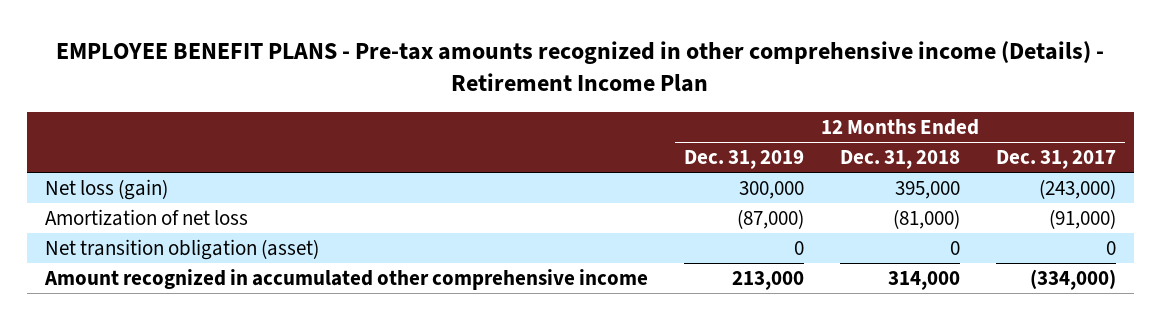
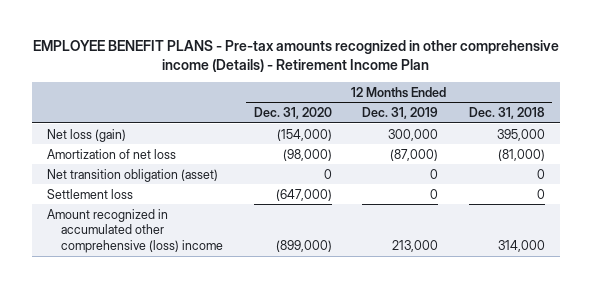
- | 12 Months Ended Dec. 31, 2019 | 12 Months Ended Dec. 31, 2018 | 12 Months Ended Dec. 31, 2017
+ | 12 Months Ended Dec. 31, 2020 | 12 Months Ended Dec. 31, 2019 | 12 Months Ended Dec. 31, 2018
- Amount recognized in accumulated other comprehensive income | 213,000 | 314,000 | (334,000)
+ Settlement loss | (647,000) | 0 | 0
+ Amount recognized in accumulated other comprehensive (loss) income | (899,000) | 213,000 | 314,000

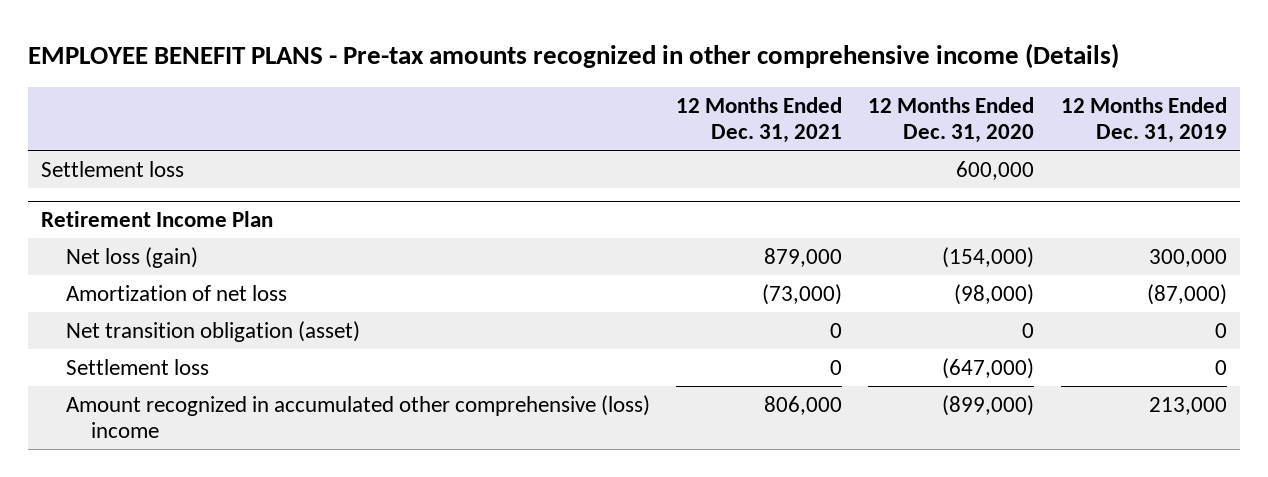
- EMPLOYEE BENEFIT PLANS - Pre-tax amounts recognized in other comprehensive income (Details) - Retirement Income Plan
+ EMPLOYEE BENEFIT PLANS - Pre-tax amounts recognized in other comprehensive income (Details)
- | 12 Months Ended Dec. 31, 2020 | 12 Months Ended Dec. 31, 2019 | 12 Months Ended Dec. 31, 2018
+ | 12 Months Ended Dec. 31, 2021 | 12 Months Ended Dec. 31, 2020 | 12 Months Ended Dec. 31, 2019
+ Settlement loss | | 600,000 |
+ Retirement Income Plan

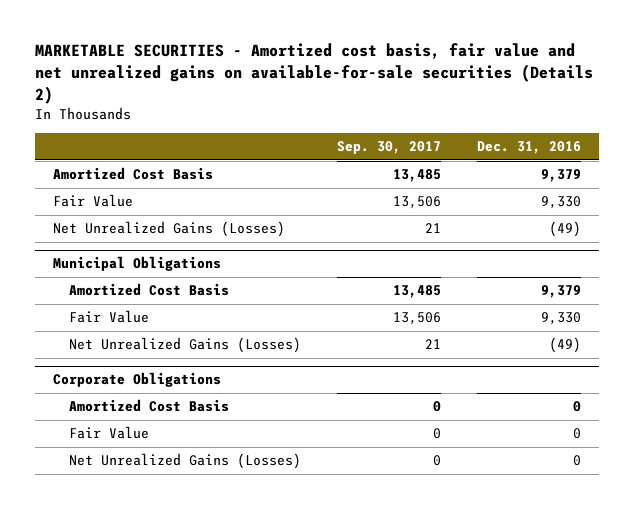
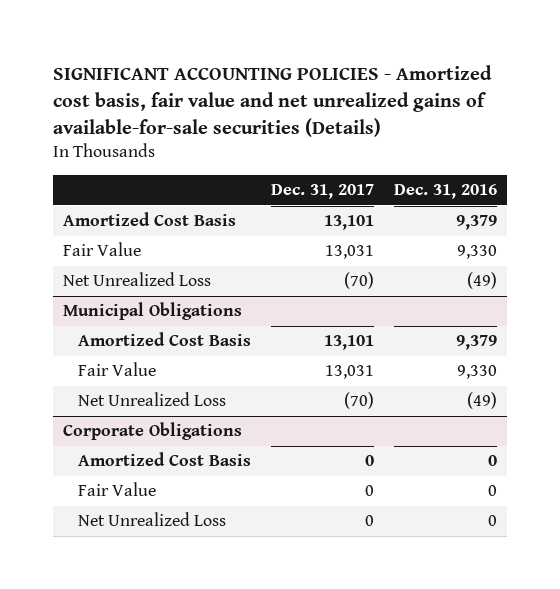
- MARKETABLE SECURITIES - Amortized cost basis, fair value and net unrealized gains on available-for-sale securities (Details 2)
+ SIGNIFICANT ACCOUNTING POLICIES - Amortized cost basis, fair value and net unrealized gains of available-for-sale securities (Details)
- | Sep. 30, 2017 | Dec. 31, 2016
+ | Dec. 31, 2017 | Dec. 31, 2016
- Net Unrealized Gains (Losses) | 21 | (49)
+ Net Unrealized Loss | (70) | (49)
@ Municipal Obligations
- Net Unrealized Gains (Losses) | 21 | (49)
+ Net Unrealized Loss | (70) | (49)
@ Corporate Obligations
- Net Unrealized Gains (Losses) | 0 | 0
+ Net Unrealized Loss | 0 | 0

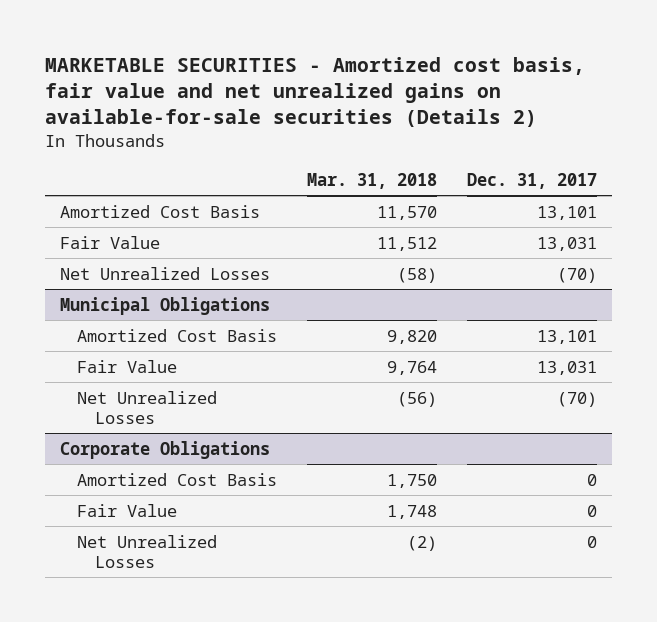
- SIGNIFICANT ACCOUNTING POLICIES - Amortized cost basis, fair value and net unrealized gains of available-for-sale securities (Details)
+ MARKETABLE SECURITIES - Amortized cost basis, fair value and net unrealized gains on available-for-sale securities (Details 2)
- | Dec. 31, 2017 | Dec. 31, 2016
+ | Mar. 31, 2018 | Dec. 31, 2017
- Net Unrealized Loss | (70) | (49)
+ Net Unrealized Losses | (58) | (70)
@ Municipal Obligations
- Net Unrealized Loss | (70) | (49)
+ Net Unrealized Losses | (56) | (70)
@ Corporate Obligations
- Net Unrealized Loss | 0 | 0
+ Net Unrealized Losses | (2) | 0

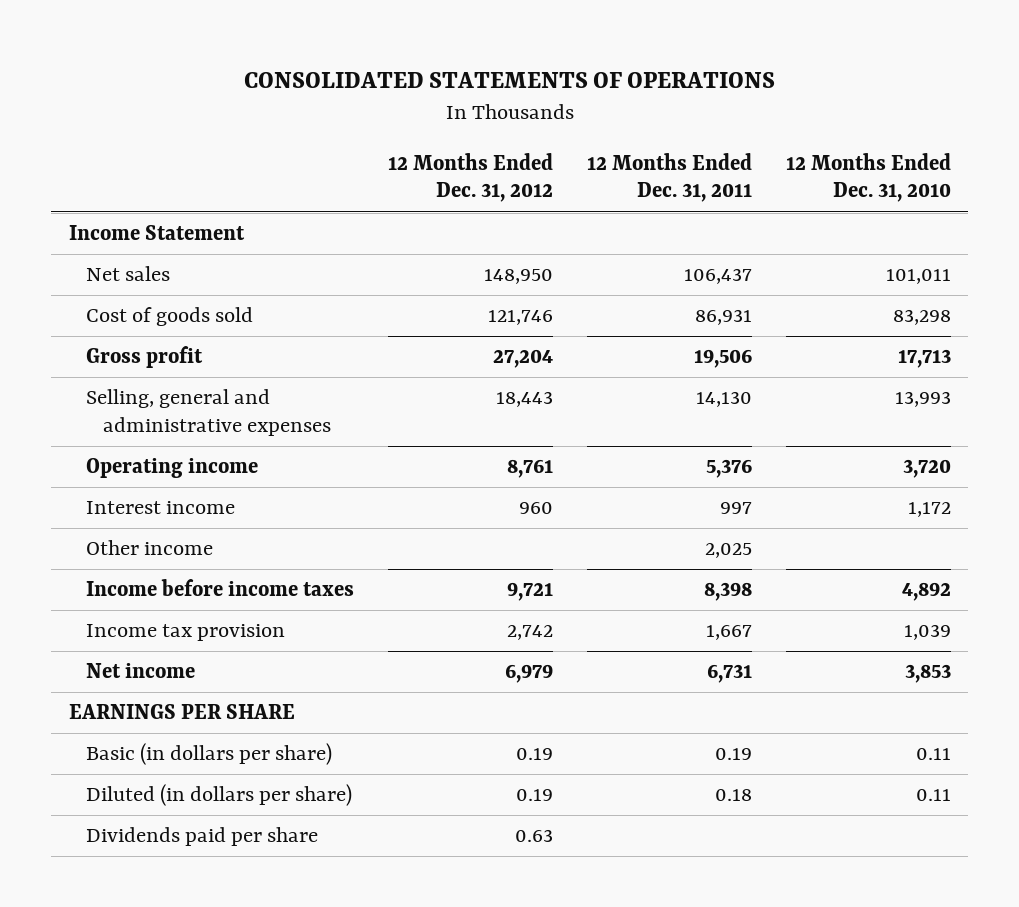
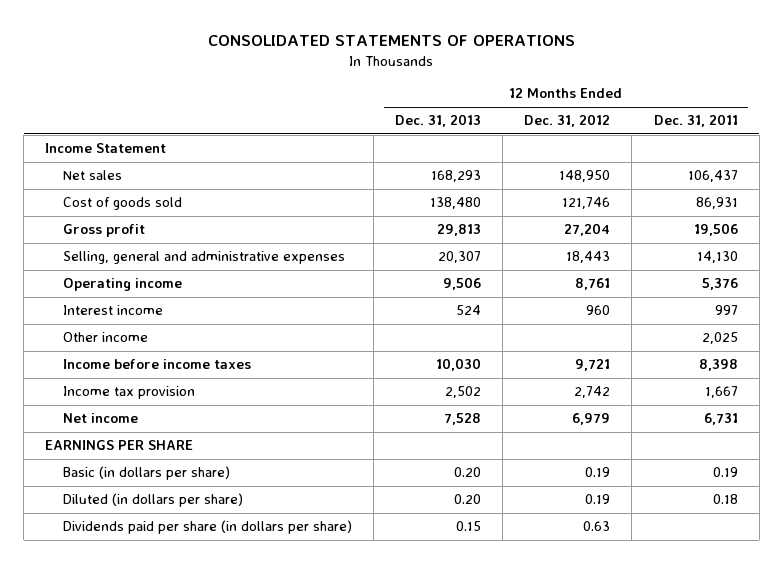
- | 12 Months Ended Dec. 31, 2012 | 12 Months Ended Dec. 31, 2011 | 12 Months Ended Dec. 31, 2010
+ | 12 Months Ended Dec. 31, 2013 | 12 Months Ended Dec. 31, 2012 | 12 Months Ended Dec. 31, 2011
- Dividends paid per share | 0.63 | |
+ Dividends paid per share (in dollars per share) | 0.15 | 0.63 |

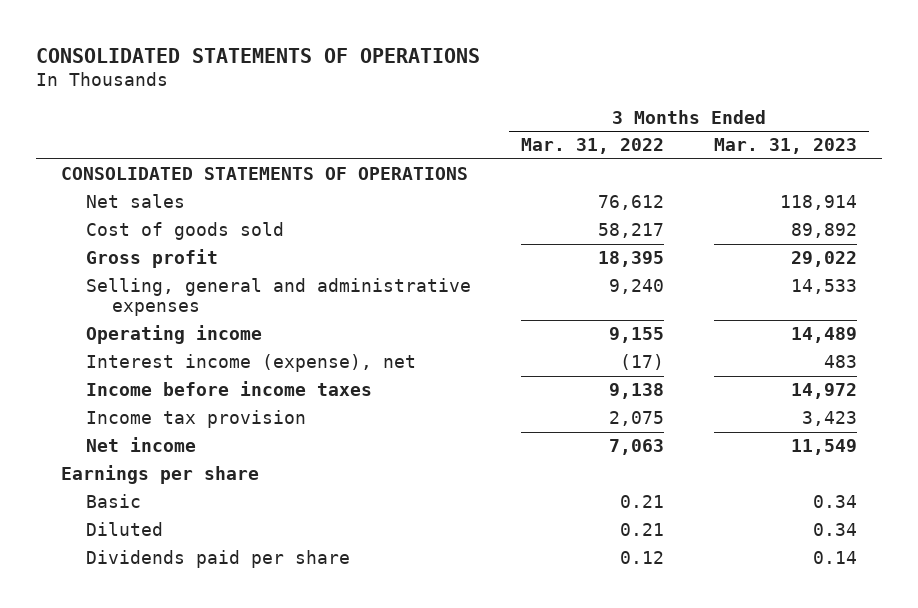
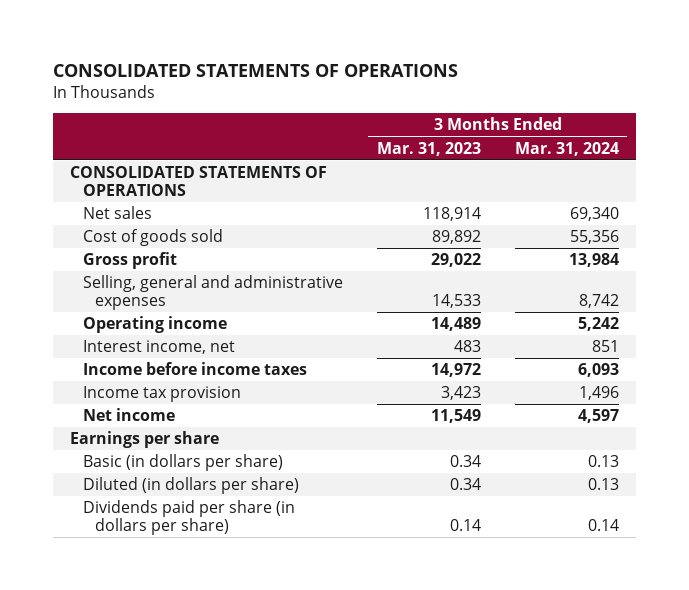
- | 3 Months Ended Mar. 31, 2022 | 3 Months Ended Mar. 31, 2023
+ | 3 Months Ended Mar. 31, 2023 | 3 Months Ended Mar. 31, 2024
- Interest income (expense), net | (17) | 483
+ Interest income, net | 483 | 851
- Basic | 0.21 | 0.34
- Diluted | 0.21 | 0.34
- Dividends paid per share | 0.12 | 0.14
+ Basic (in dollars per share) | 0.34 | 0.13
+ Diluted (in dollars per share) | 0.34 | 0.13
+ Dividends paid per share (in dollars per share) | 0.14 | 0.14

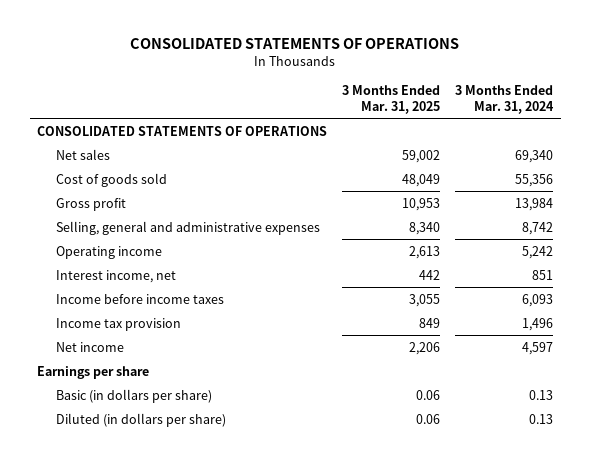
- | 3 Months Ended Mar. 31, 2023 | 3 Months Ended Mar. 31, 2024
+ | 3 Months Ended Mar. 31, 2025 | 3 Months Ended Mar. 31, 2024
- Dividends paid per share (in dollars per share) | 0.14 | 0.14

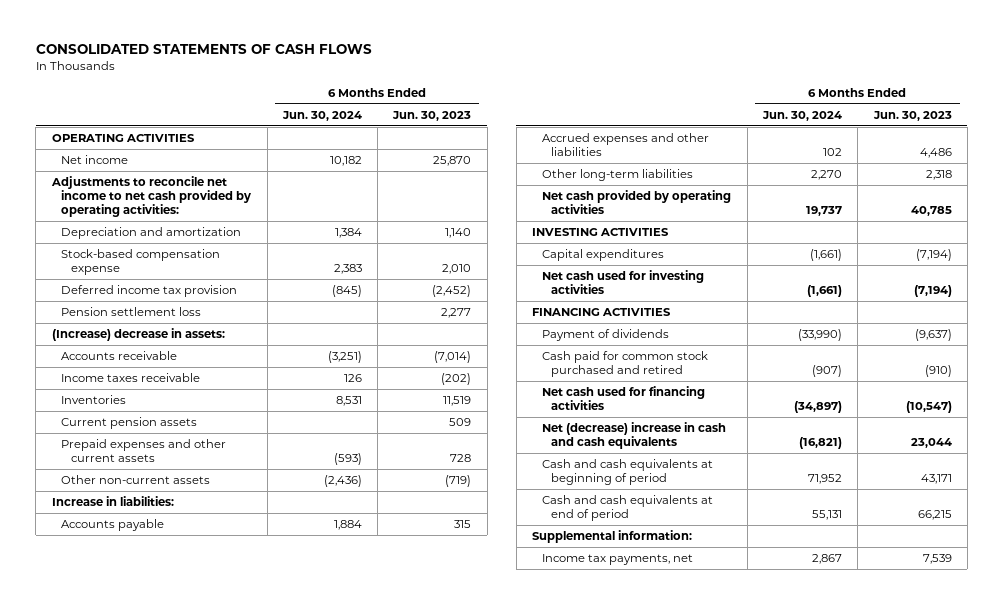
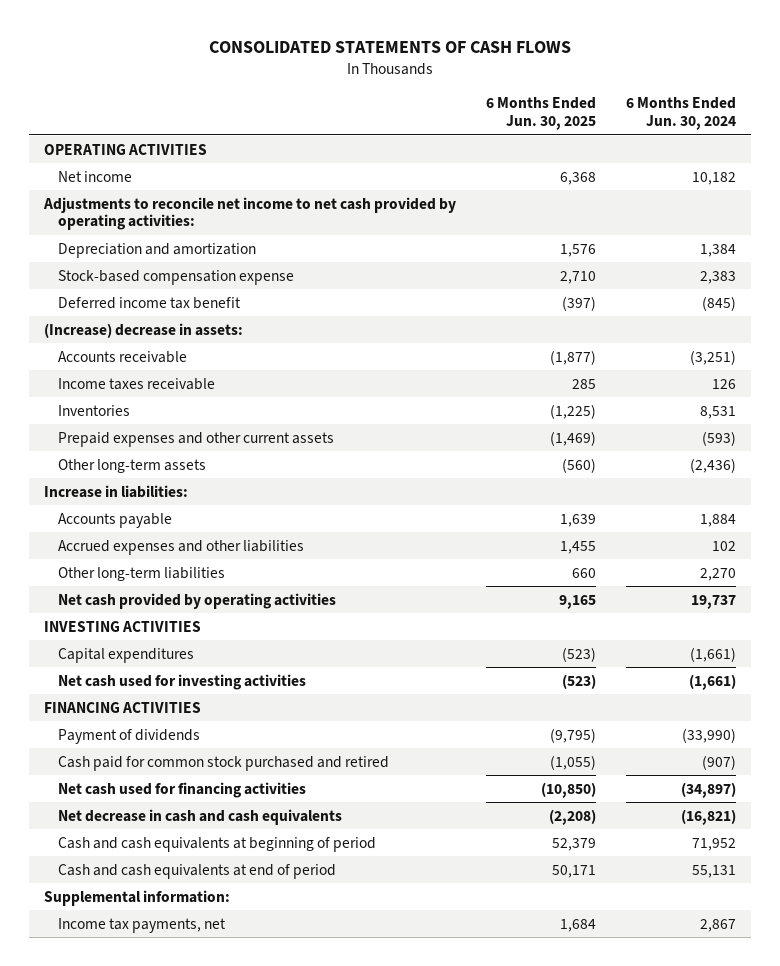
- | 6 Months Ended Jun. 30, 2024 | 6 Months Ended Jun. 30, 2023
+ | 6 Months Ended Jun. 30, 2025 | 6 Months Ended Jun. 30, 2024
- Deferred income tax provision | (845) | (2,452)
- Pension settlement loss | | 2,277
+ Deferred income tax benefit | (397) | (845)
- Current pension assets | | 509
- Other non-current assets | (2,436) | (719)
+ Other long-term assets | (560) | (2,436)
- Net (decrease) increase in cash and cash equivalents | (16,821) | 23,044
+ Net decrease in cash and cash equivalents | (2,208) | (16,821)

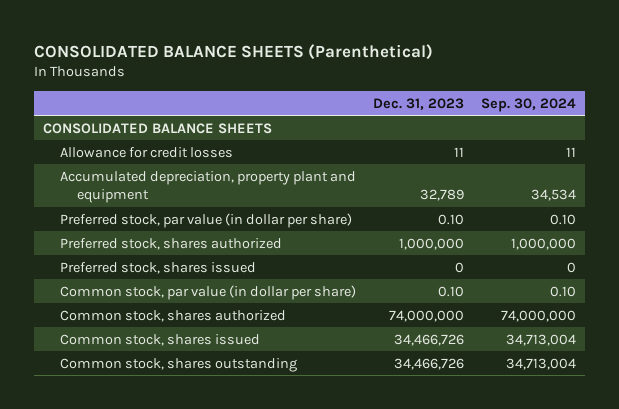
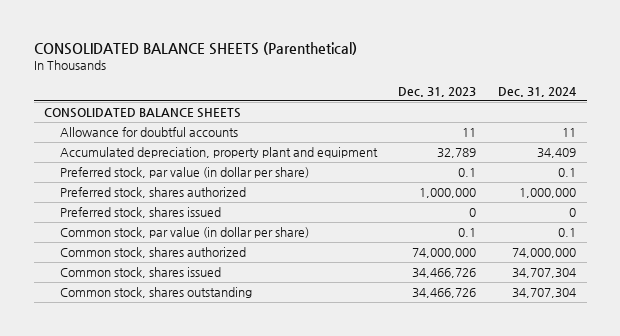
- | Dec. 31, 2023 | Sep. 30, 2024
+ | Dec. 31, 2023 | Dec. 31, 2024
- Allowance for credit losses | 11 | 11
+ Allowance for doubtful accounts | 11 | 11
- Preferred stock, par value (in dollar per share) | 0.10 | 0.10
+ Preferred stock, par value (in dollar per share) | 0.1 | 0.1
- Common stock, par value (in dollar per share) | 0.10 | 0.10
+ Common stock, par value (in dollar per share) | 0.1 | 0.1

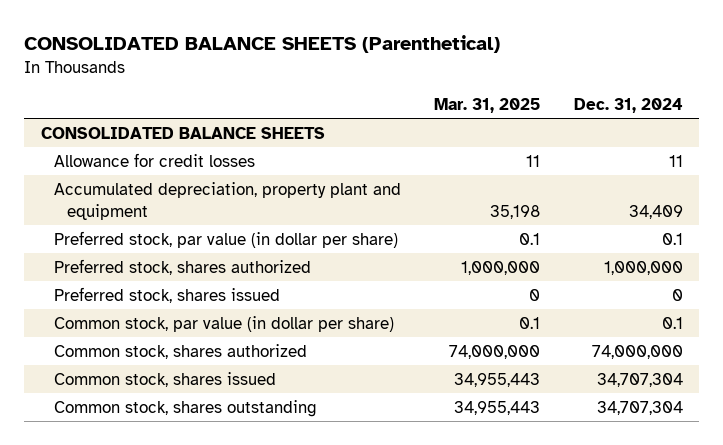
- | Dec. 31, 2023 | Dec. 31, 2024
+ | Mar. 31, 2025 | Dec. 31, 2024
- Allowance for doubtful accounts | 11 | 11
+ Allowance for credit losses | 11 | 11

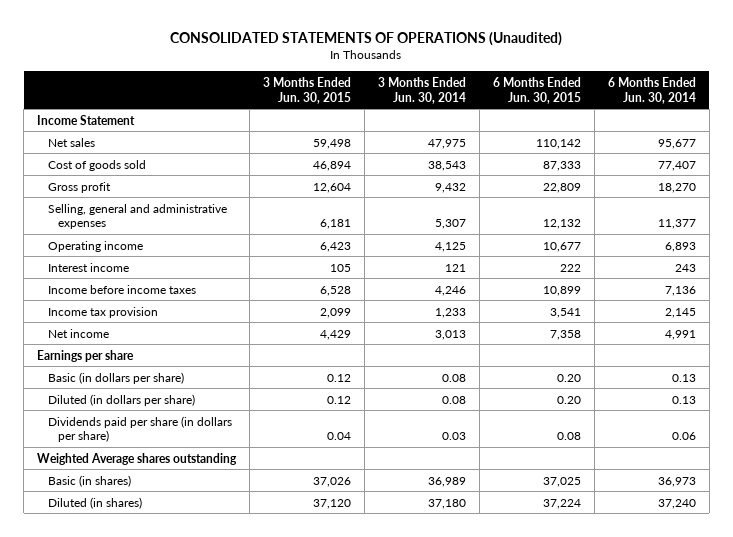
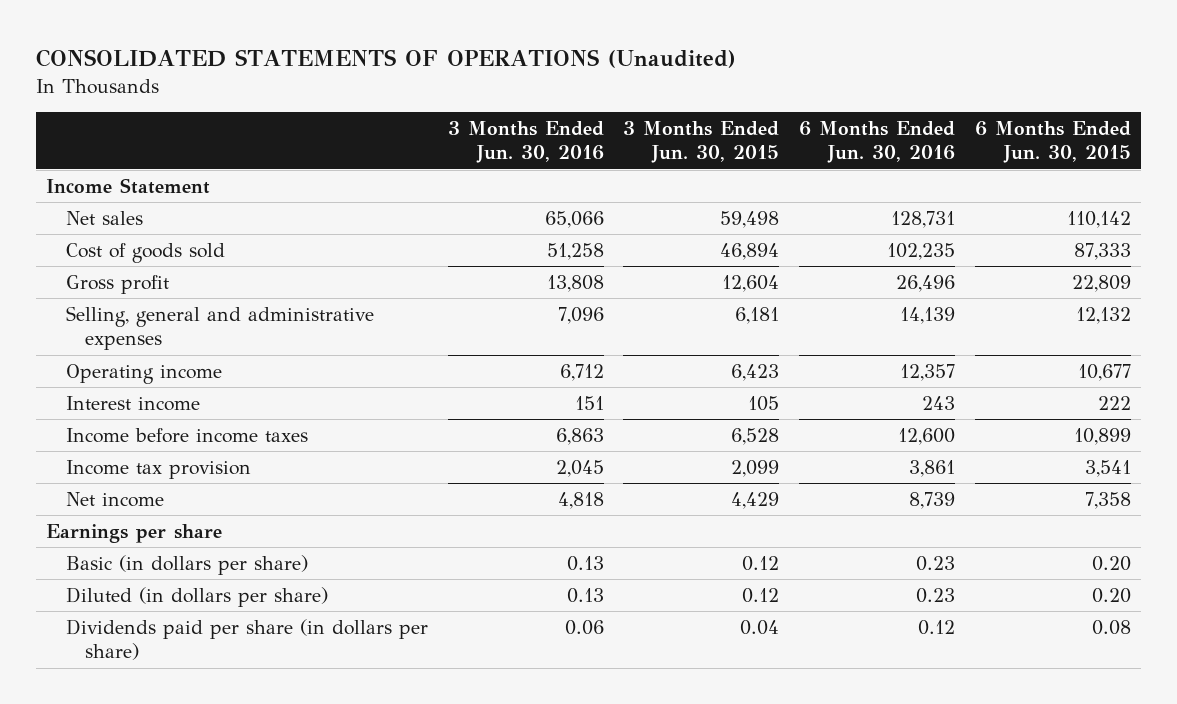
- | 3 Months Ended Jun. 30, 2015 | 3 Months Ended Jun. 30, 2014 | 6 Months Ended Jun. 30, 2015 | 6 Months Ended Jun. 30, 2014
+ | 3 Months Ended Jun. 30, 2016 | 3 Months Ended Jun. 30, 2015 | 6 Months Ended Jun. 30, 2016 | 6 Months Ended Jun. 30, 2015
- Weighted Average shares outstanding
- Basic (in shares) | 37,026 | 36,989 | 37,025 | 36,973
- Diluted (in shares) | 37,120 | 37,180 | 37,224 | 37,240

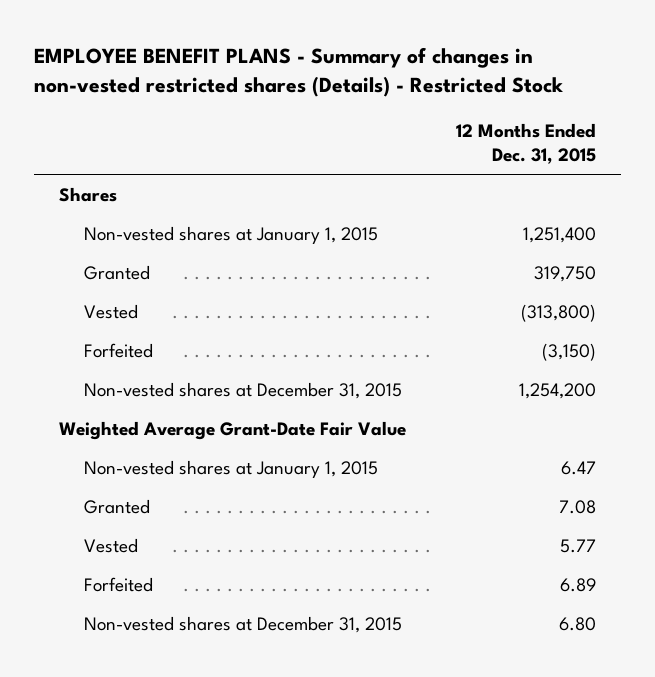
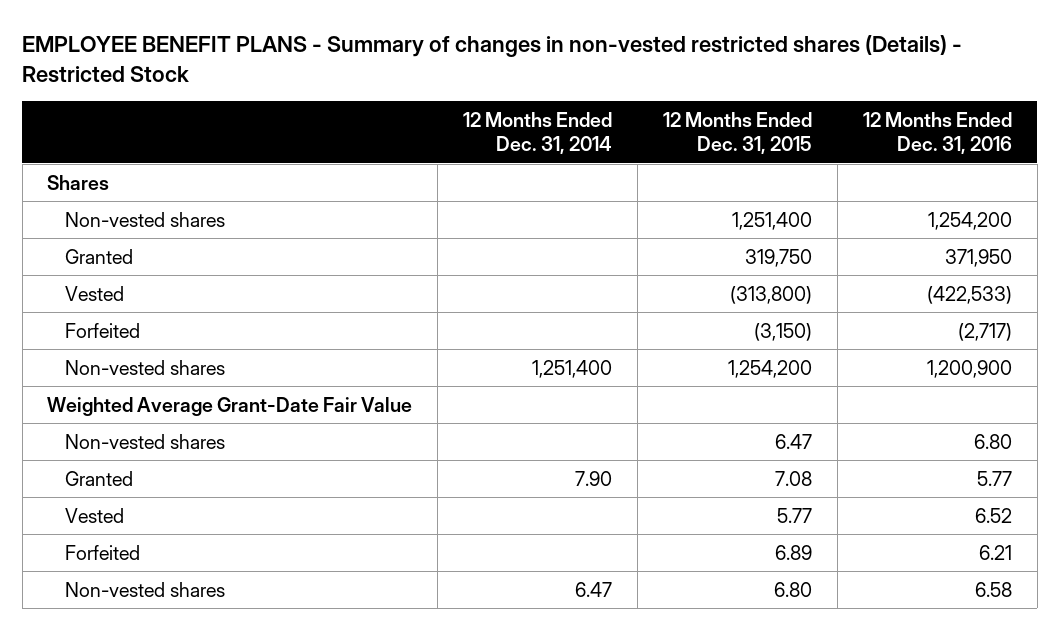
- | 12 Months Ended Dec. 31, 2015
+ | 12 Months Ended Dec. 31, 2014 | 12 Months Ended Dec. 31, 2015 | 12 Months Ended Dec. 31, 2016
- Non-vested shares at January 1, 2015 | 1,251,400
+ Non-vested shares | | 1,251,400 | 1,254,200
- Non-vested shares at December 31, 2015 | 1,254,200
+ Non-vested shares | 1,251,400 | 1,254,200 | 1,200,900
- Non-vested shares at January 1, 2015 | 6.47
+ Non-vested shares | | 6.47 | 6.80
- Non-vested shares at December 31, 2015 | 6.80
+ Non-vested shares | 6.47 | 6.80 | 6.58

